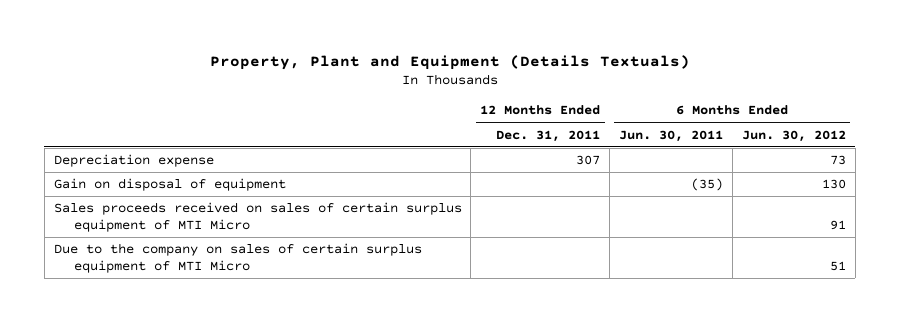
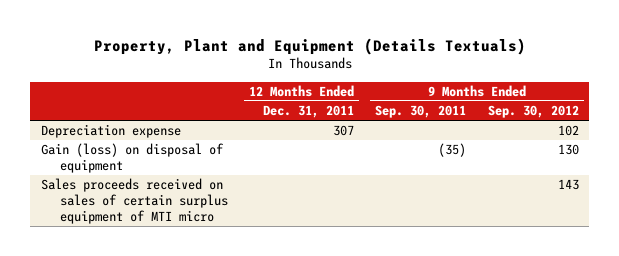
- | 12 Months Ended Dec. 31, 2011 | 6 Months Ended Jun. 30, 2011 | 6 Months Ended Jun. 30, 2012
+ | 12 Months Ended Dec. 31, 2011 | 9 Months Ended Sep. 30, 2011 | 9 Months Ended Sep. 30, 2012
- Gain on disposal of equipment | | (35) | 130
- Sales proceeds received on sales of certain surplus equipment of MTI Micro | | | 91
- Due to the company on sales of certain surplus equipment of MTI Micro | | | 51
+ Gain (loss) on disposal of equipment | | (35) | 130
+ Sales proceeds received on sales of certain surplus equipment of MTI micro | | | 143

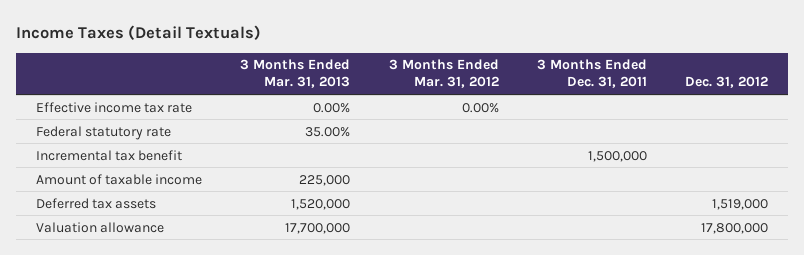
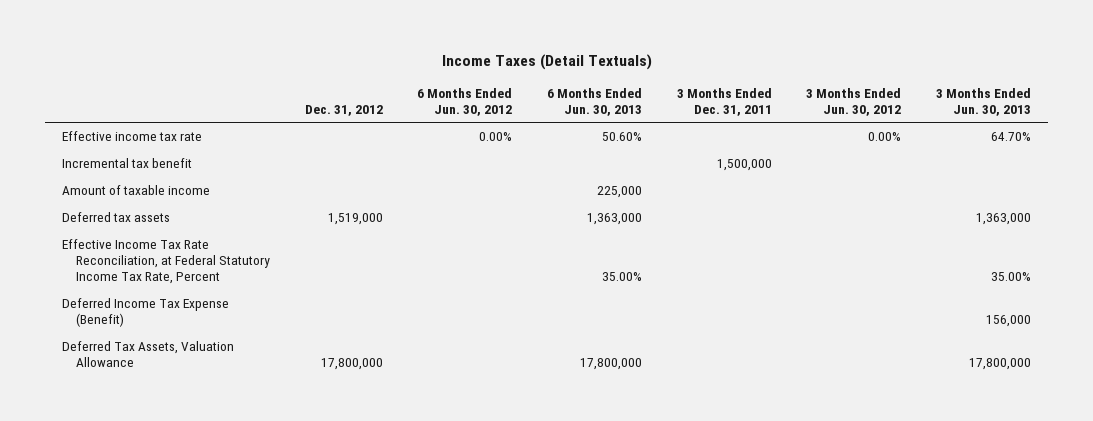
- | 3 Months Ended Mar. 31, 2013 | 3 Months Ended Mar. 31, 2012 | 3 Months Ended Dec. 31, 2011 | Dec. 31, 2012
+ | Dec. 31, 2012 | 6 Months Ended Jun. 30, 2012 | 6 Months Ended Jun. 30, 2013 | 3 Months Ended Dec. 31, 2011 | 3 Months Ended Jun. 30, 2012 | 3 Months Ended Jun. 30, 2013
- Federal statutory rate | 35.00% | | |
- Valuation allowance | 17,700,000 | | | 17,800,000
+ Effective Income Tax Rate Reconciliation, at Federal Statutory Income Tax Rate, Percent | | | 35.00% | | | 35.00%
+ Deferred Income Tax Expense (Benefit) | | | | | | 156,000
+ Deferred Tax Assets, Valuation Allowance | 17,800,000 | | 17,800,000 | | | 17,800,000

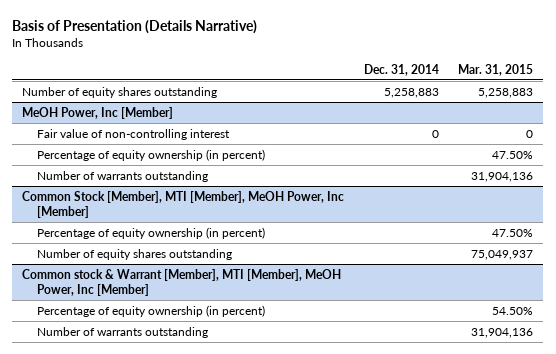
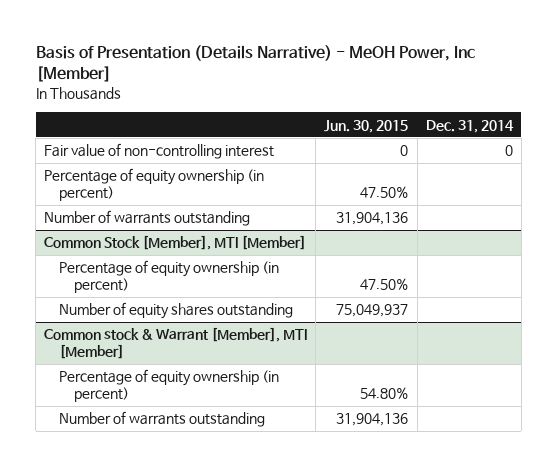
- Basis of Presentation (Details Narrative)
+ Basis of Presentation (Details Narrative) - MeOH Power, Inc [Member]
- | Dec. 31, 2014 | Mar. 31, 2015
+ | Jun. 30, 2015 | Dec. 31, 2014
- Number of equity shares outstanding | 5,258,883 | 5,258,883
- MeOH Power, Inc [Member]
- Fair value of non-controlling interest | 0 | 0
- Percentage of equity ownership (in percent) | | 47.50%
- Number of warrants outstanding | | 31,904,136
- Common Stock [Member], MTI [Member], MeOH Power, Inc [Member]
+ Fair value of non-controlling interest | 0 | 0
+ Percentage of equity ownership (in percent) | 47.50% |
+ Number of warrants outstanding | 31,904,136 |
+ Common Stock [Member], MTI [Member]
- Common stock & Warrant [Member], MTI [Member], MeOH Power, Inc [Member]
+ Common stock & Warrant [Member], MTI [Member]

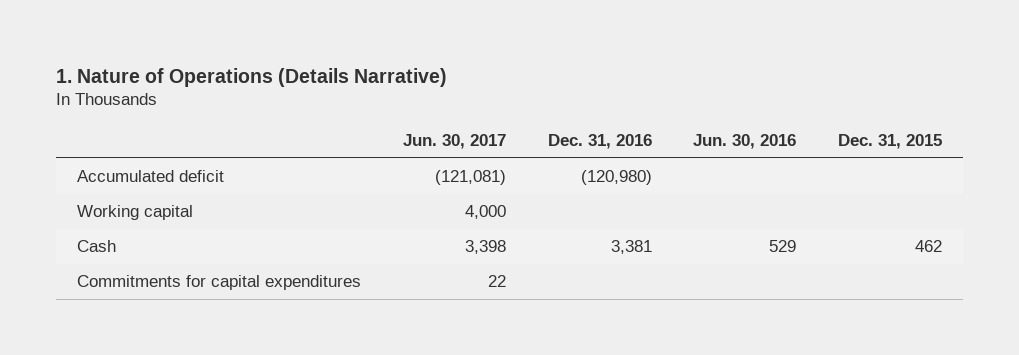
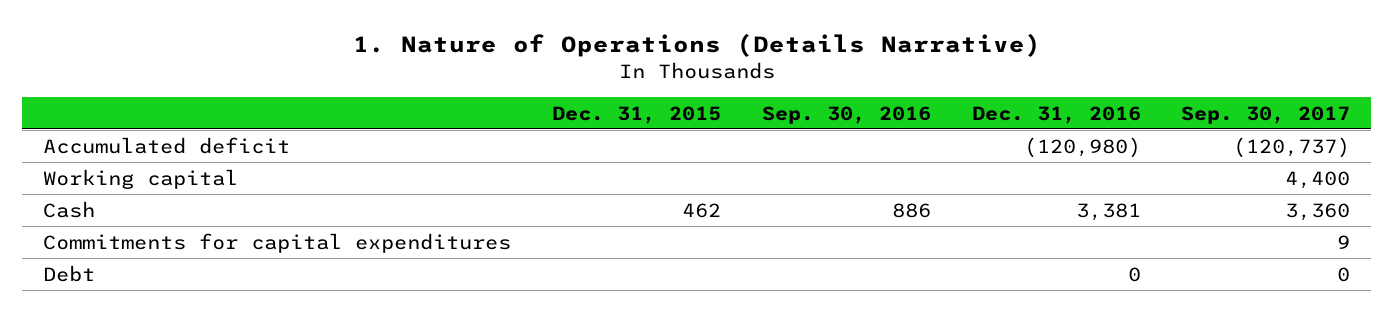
- | Jun. 30, 2017 | Dec. 31, 2016 | Jun. 30, 2016 | Dec. 31, 2015
+ | Dec. 31, 2015 | Sep. 30, 2016 | Dec. 31, 2016 | Sep. 30, 2017
+ Debt | | | 0 | 0

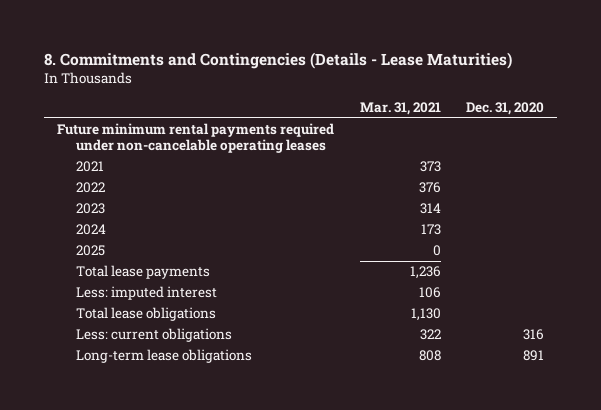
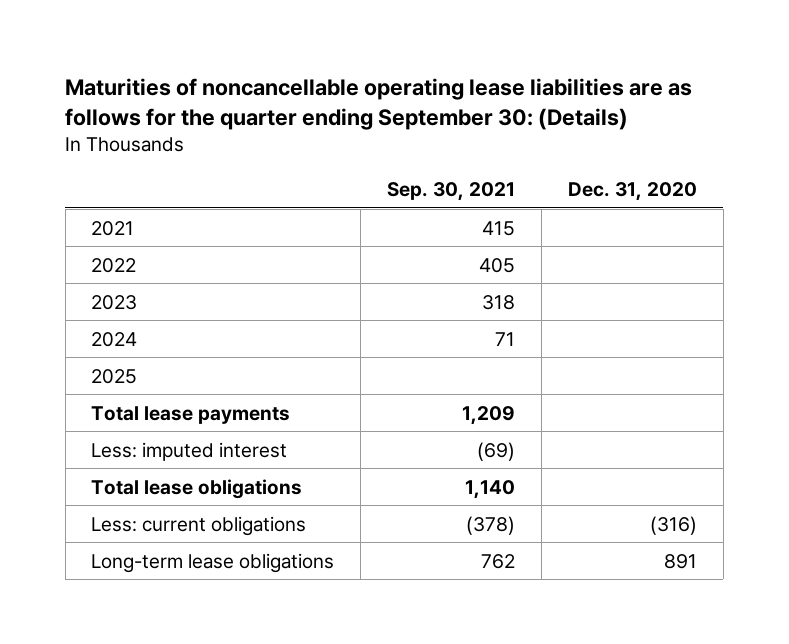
- 8. Commitments and Contingencies (Details - Lease Maturities)
+ Maturities of noncancellable operating lease liabilities are as follows for the quarter ending September 30: (Details)
- | Mar. 31, 2021 | Dec. 31, 2020
+ | Sep. 30, 2021 | Dec. 31, 2020
- Future minimum rental payments required under non-cancelable operating leases
- Less: current obligations | 322 | 316
+ Less: current obligations | (378) | (316)

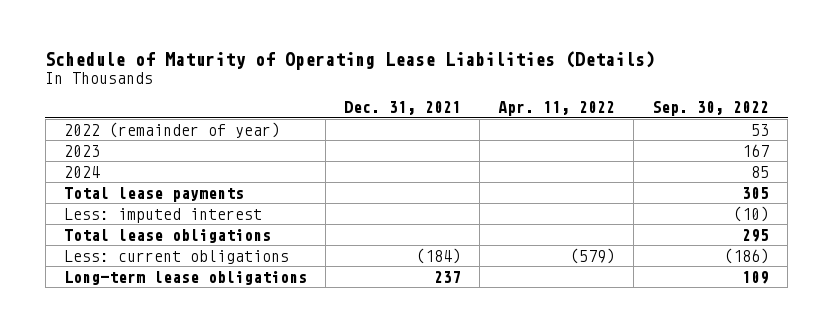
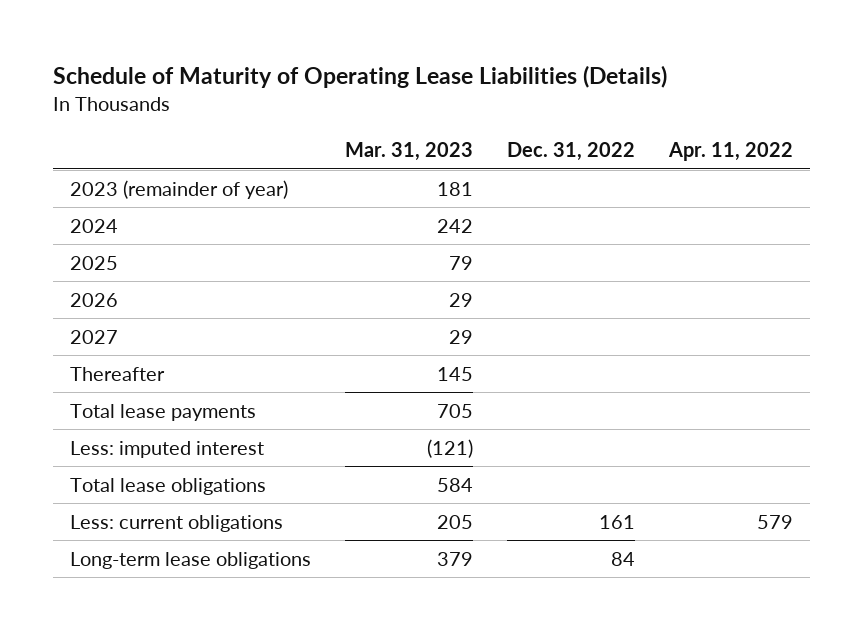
- | Dec. 31, 2021 | Apr. 11, 2022 | Sep. 30, 2022
+ | Mar. 31, 2023 | Dec. 31, 2022 | Apr. 11, 2022
- 2022 (remainder of year) | | | 53
- 2023 | | | 167
+ 2023 (remainder of year) | 181 | |
+ 2025 | 79 | |
+ 2026 | 29 | |
+ 2027 | 29 | |
+ Thereafter | 145 | |
- Less: current obligations | (184) | (579) | (186)
+ Less: current obligations | 205 | 161 | 579

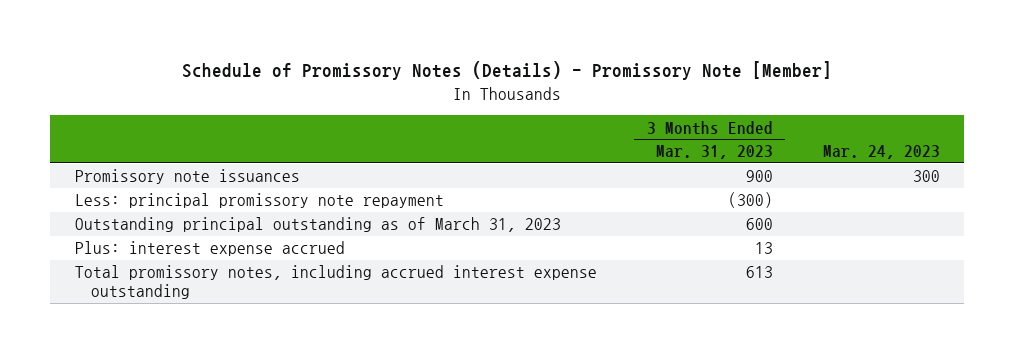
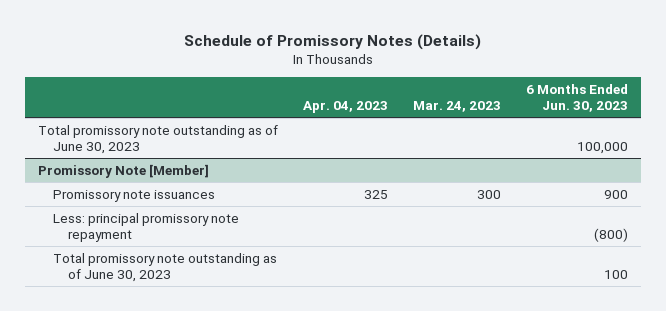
- Schedule of Promissory Notes (Details) - Promissory Note [Member]
+ Schedule of Promissory Notes (Details)
- | 3 Months Ended Mar. 31, 2023 | Mar. 24, 2023
+ | Apr. 04, 2023 | Mar. 24, 2023 | 6 Months Ended Jun. 30, 2023
- Promissory note issuances | 900 | 300
- Less: principal promissory note repayment | (300) |
- Outstanding principal outstanding as of March 31, 2023 | 600 |
- Plus: interest expense accrued | 13 |
- Total promissory notes, including accrued interest expense outstanding | 613 |
+ Total promissory note outstanding as of June 30, 2023 | | | 100,000
+ Promissory Note [Member]
+ Promissory note issuances | 325 | 300 | 900
+ Less: principal promissory note repayment | | | (800)
+ Total promissory note outstanding as of June 30, 2023 | | | 100

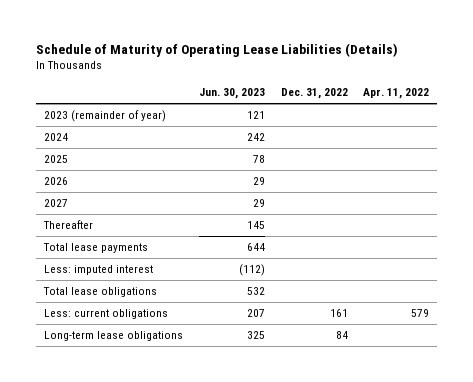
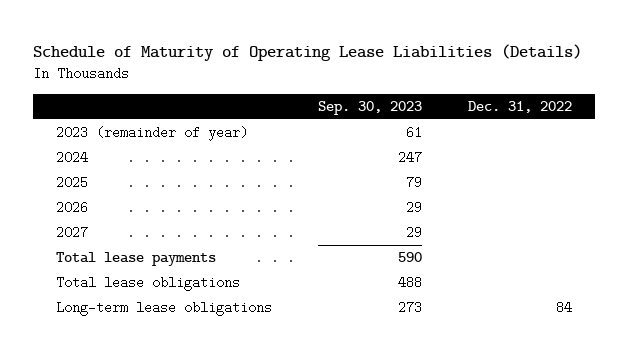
- | Jun. 30, 2023 | Dec. 31, 2022 | Apr. 11, 2022
+ | Sep. 30, 2023 | Dec. 31, 2022
- Thereafter | 145 | |
- Less: imputed interest | (112) | |
- Less: current obligations | 207 | 161 | 579

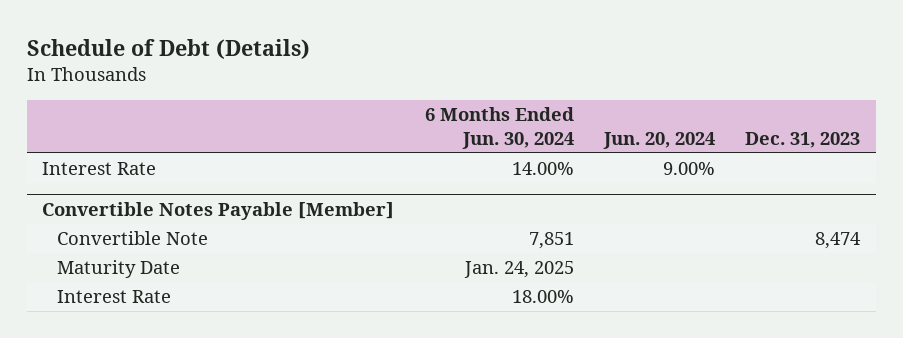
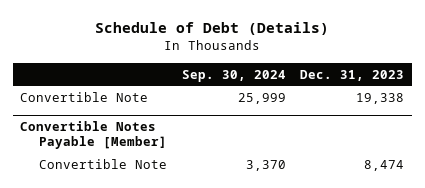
- | 6 Months Ended Jun. 30, 2024 | Jun. 20, 2024 | Dec. 31, 2023
+ | Sep. 30, 2024 | Dec. 31, 2023
- Interest Rate | 14.00% | 9.00% |
+ Convertible Note | 25,999 | 19,338
@ Convertible Notes Payable [Member]
- Maturity Date | Jan. 24, 2025 | |
- Interest Rate | 18.00% | |

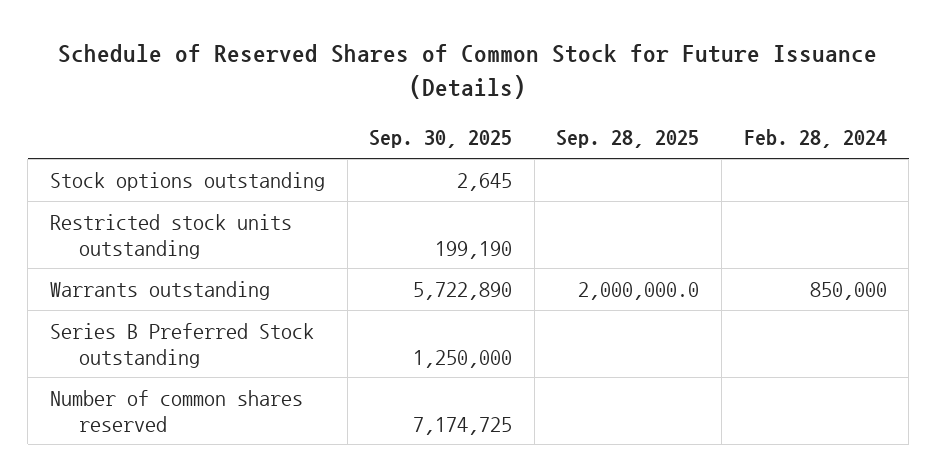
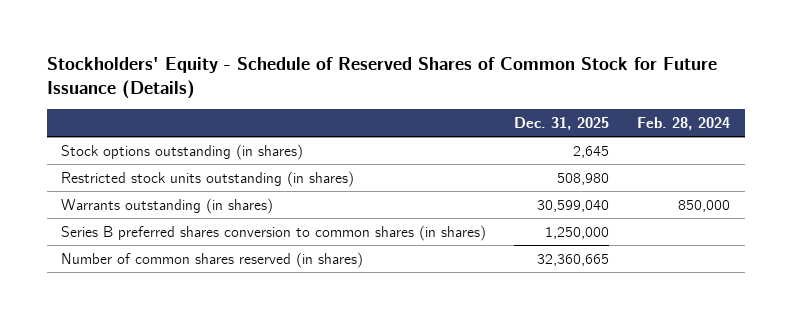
- Schedule of Reserved Shares of Common Stock for Future Issuance (Details)
+ Stockholders' Equity - Schedule of Reserved Shares of Common Stock for Future Issuance (Details)
- | Sep. 30, 2025 | Sep. 28, 2025 | Feb. 28, 2024
+ | Dec. 31, 2025 | Feb. 28, 2024
- Stock options outstanding | 2,645 | |
- Restricted stock units outstanding | 199,190 | |
- Warrants outstanding | 5,722,890 | 2,000,000.0 | 850,000
- Series B Preferred Stock outstanding | 1,250,000 | |
- Number of common shares reserved | 7,174,725 | |
+ Stock options outstanding (in shares) | 2,645 |
+ Restricted stock units outstanding (in shares) | 508,980 |
+ Warrants outstanding (in shares) | 30,599,040 | 850,000
+ Series B preferred shares conversion to common shares (in shares) | 1,250,000 |
+ Number of common shares reserved (in shares) | 32,360,665 |

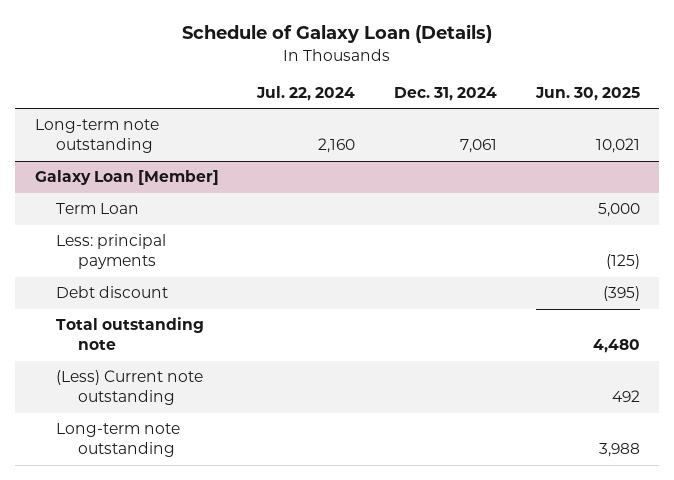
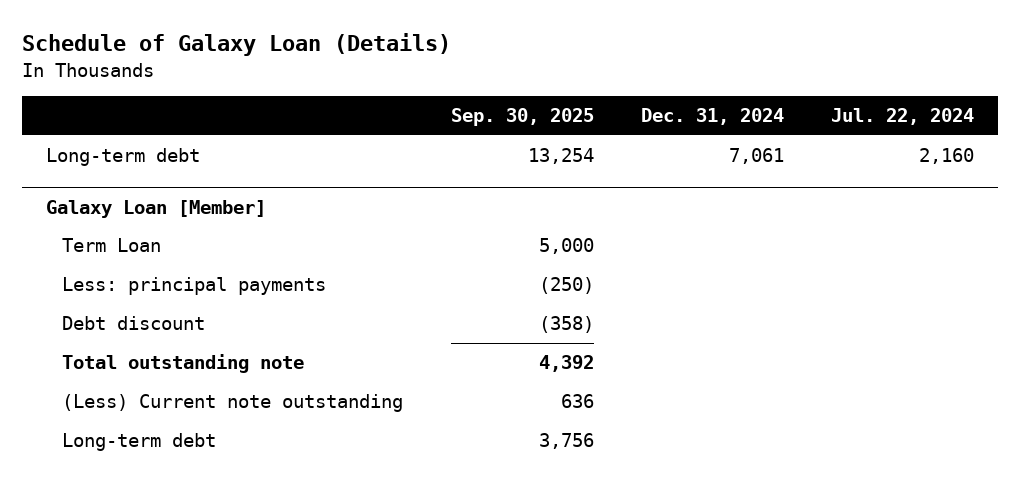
- | Jul. 22, 2024 | Dec. 31, 2024 | Jun. 30, 2025
+ | Sep. 30, 2025 | Dec. 31, 2024 | Jul. 22, 2024
- Long-term note outstanding | 2,160 | 7,061 | 10,021
+ Long-term debt | 13,254 | 7,061 | 2,160
@ Galaxy Loan [Member]
- Long-term note outstanding | | | 3,988
+ Long-term debt | 3,756 | |

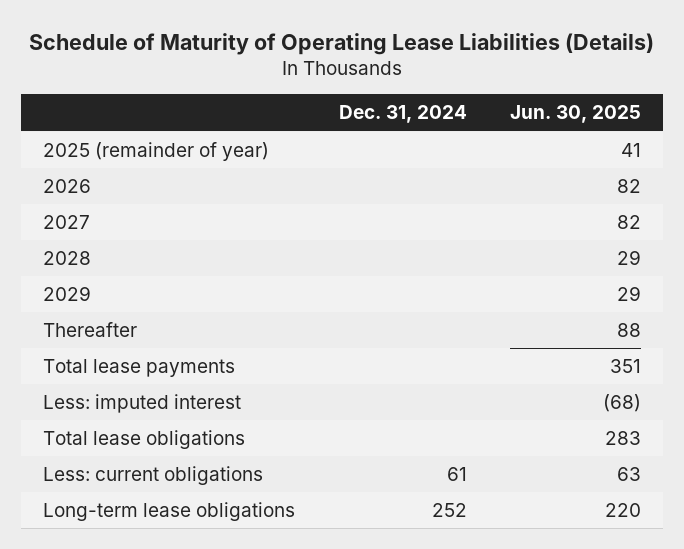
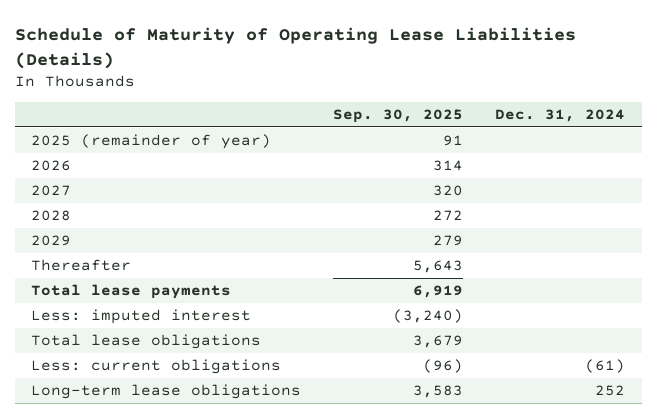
- | Dec. 31, 2024 | Jun. 30, 2025
+ | Sep. 30, 2025 | Dec. 31, 2024
- Less: current obligations | 61 | 63
+ Less: current obligations | (96) | (61)

